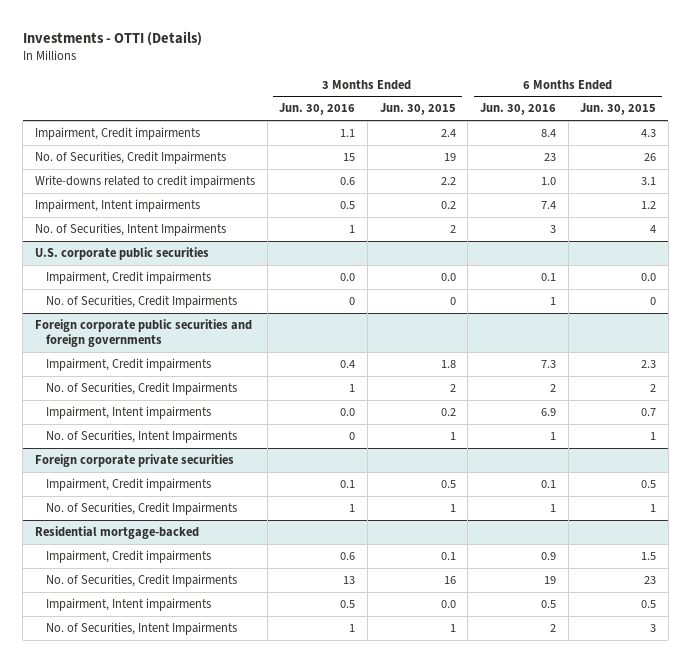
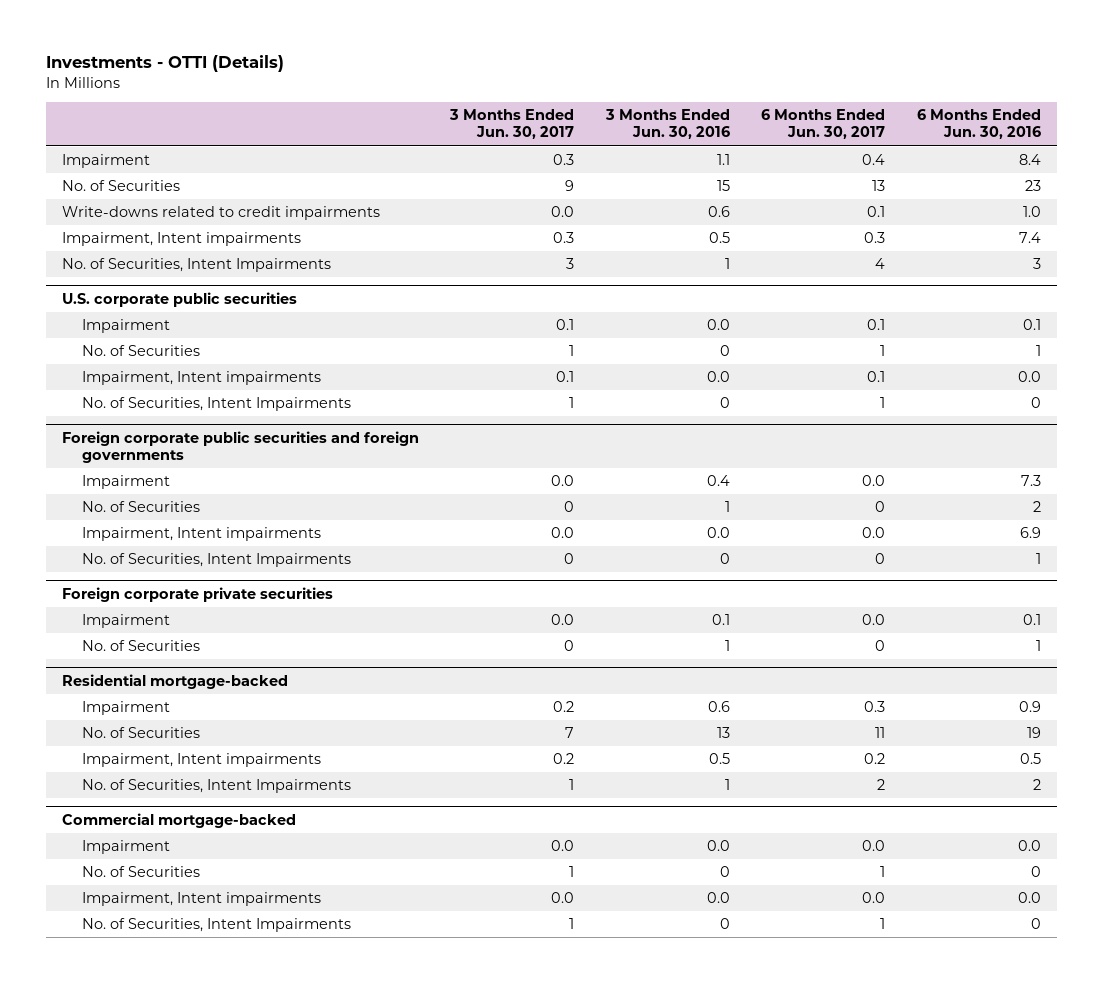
- | 3 Months Ended Jun. 30, 2016 | 3 Months Ended Jun. 30, 2015 | 6 Months Ended Jun. 30, 2016 | 6 Months Ended Jun. 30, 2015
+ | 3 Months Ended Jun. 30, 2017 | 3 Months Ended Jun. 30, 2016 | 6 Months Ended Jun. 30, 2017 | 6 Months Ended Jun. 30, 2016
- Impairment, Credit impairments | 1.1 | 2.4 | 8.4 | 4.3
- No. of Securities, Credit Impairments | 15 | 19 | 23 | 26
+ Impairment | 0.3 | 1.1 | 0.4 | 8.4
+ No. of Securities | 9 | 15 | 13 | 23
@ U.S. corporate public securities
- Impairment, Credit impairments | 0.0 | 0.0 | 0.1 | 0.0
- No. of Securities, Credit Impairments | 0 | 0 | 1 | 0
+ Impairment | 0.1 | 0.0 | 0.1 | 0.1
+ No. of Securities | 1 | 0 | 1 | 1
+ Impairment, Intent impairments | 0.1 | 0.0 | 0.1 | 0.0
+ No. of Securities, Intent Impairments | 1 | 0 | 1 | 0
@ Foreign corporate public securities and foreign governments
- Impairment, Credit impairments | 0.4 | 1.8 | 7.3 | 2.3
- No. of Securities, Credit Impairments | 1 | 2 | 2 | 2
+ Impairment | 0.0 | 0.4 | 0.0 | 7.3
+ No. of Securities | 0 | 1 | 0 | 2
@ Foreign corporate private securities
- Impairment, Credit impairments | 0.1 | 0.5 | 0.1 | 0.5
- No. of Securities, Credit Impairments | 1 | 1 | 1 | 1
+ Impairment | 0.0 | 0.1 | 0.0 | 0.1
+ No. of Securities | 0 | 1 | 0 | 1
@ Residential mortgage-backed
- Impairment, Credit impairments | 0.6 | 0.1 | 0.9 | 1.5
- No. of Securities, Credit Impairments | 13 | 16 | 19 | 23
+ Impairment | 0.2 | 0.6 | 0.3 | 0.9
+ No. of Securities | 7 | 13 | 11 | 19
+ Commercial mortgage-backed
+ Impairment | 0.0 | 0.0 | 0.0 | 0.0
+ No. of Securities | 1 | 0 | 1 | 0
+ Impairment, Intent impairments | 0.0 | 0.0 | 0.0 | 0.0
+ No. of Securities, Intent Impairments | 1 | 0 | 1 | 0

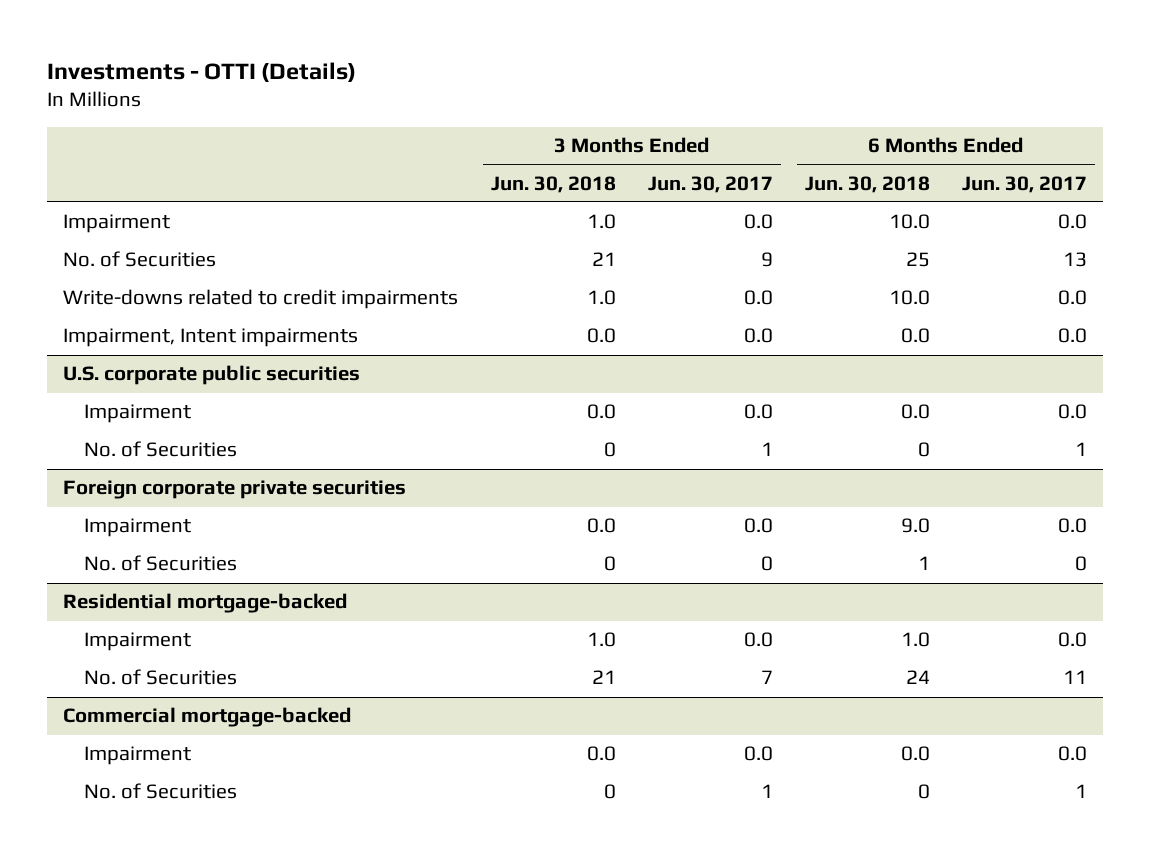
- | 3 Months Ended Jun. 30, 2017 | 3 Months Ended Jun. 30, 2016 | 6 Months Ended Jun. 30, 2017 | 6 Months Ended Jun. 30, 2016
+ | 3 Months Ended Jun. 30, 2018 | 3 Months Ended Jun. 30, 2017 | 6 Months Ended Jun. 30, 2018 | 6 Months Ended Jun. 30, 2017
- Impairment | 0.3 | 1.1 | 0.4 | 8.4
+ Impairment | 1.0 | 0.0 | 10.0 | 0.0
- Write-downs related to credit impairments | 0.0 | 0.6 | 0.1 | 1.0
- Impairment, Intent impairments | 0.3 | 0.5 | 0.3 | 7.4
- No. of Securities, Intent Impairments | 3 | 1 | 4 | 3
+ Write-downs related to credit impairments | 1.0 | 0.0 | 10.0 | 0.0
+ Impairment, Intent impairments | 0.0 | 0.0 | 0.0 | 0.0
@ U.S. corporate public securities
- Impairment | 0.1 | 0.0 | 0.1 | 0.1
- Impairment, Intent impairments | 0.1 | 0.0 | 0.1 | 0.0
- No. of Securities, Intent Impairments | 1 | 0 | 1 | 0
- Foreign corporate public securities and foreign governments
- No. of Securities | 0 | 1 | 0 | 2
- Impairment, Intent impairments | 0.0 | 0.0 | 0.0 | 6.9
- No. of Securities, Intent Impairments | 0 | 0 | 0 | 1
@ U.S. corporate public securities
moved down: No. of Securities | 0 | 1 | 0 | 1
@ Residential mortgage-backed
- Impairment | 0.2 | 0.6 | 0.3 | 0.9
+ Impairment | 1.0 | 0.0 | 1.0 | 0.0
- Impairment, Intent impairments | 0.2 | 0.5 | 0.2 | 0.5
- No. of Securities, Intent Impairments | 1 | 1 | 2 | 2
@ Commercial mortgage-backed
- Impairment, Intent impairments | 0.0 | 0.0 | 0.0 | 0.0
- No. of Securities, Intent Impairments | 1 | 0 | 1 | 0

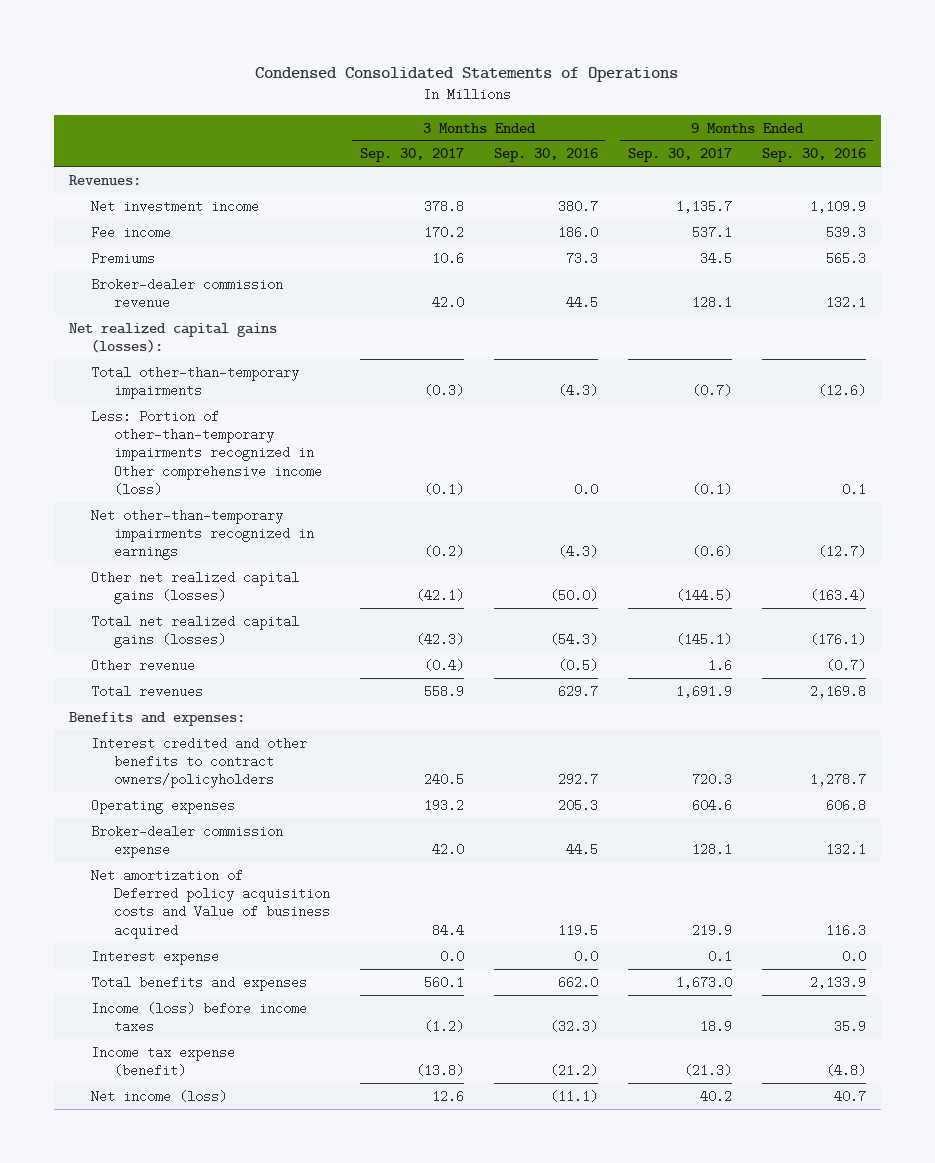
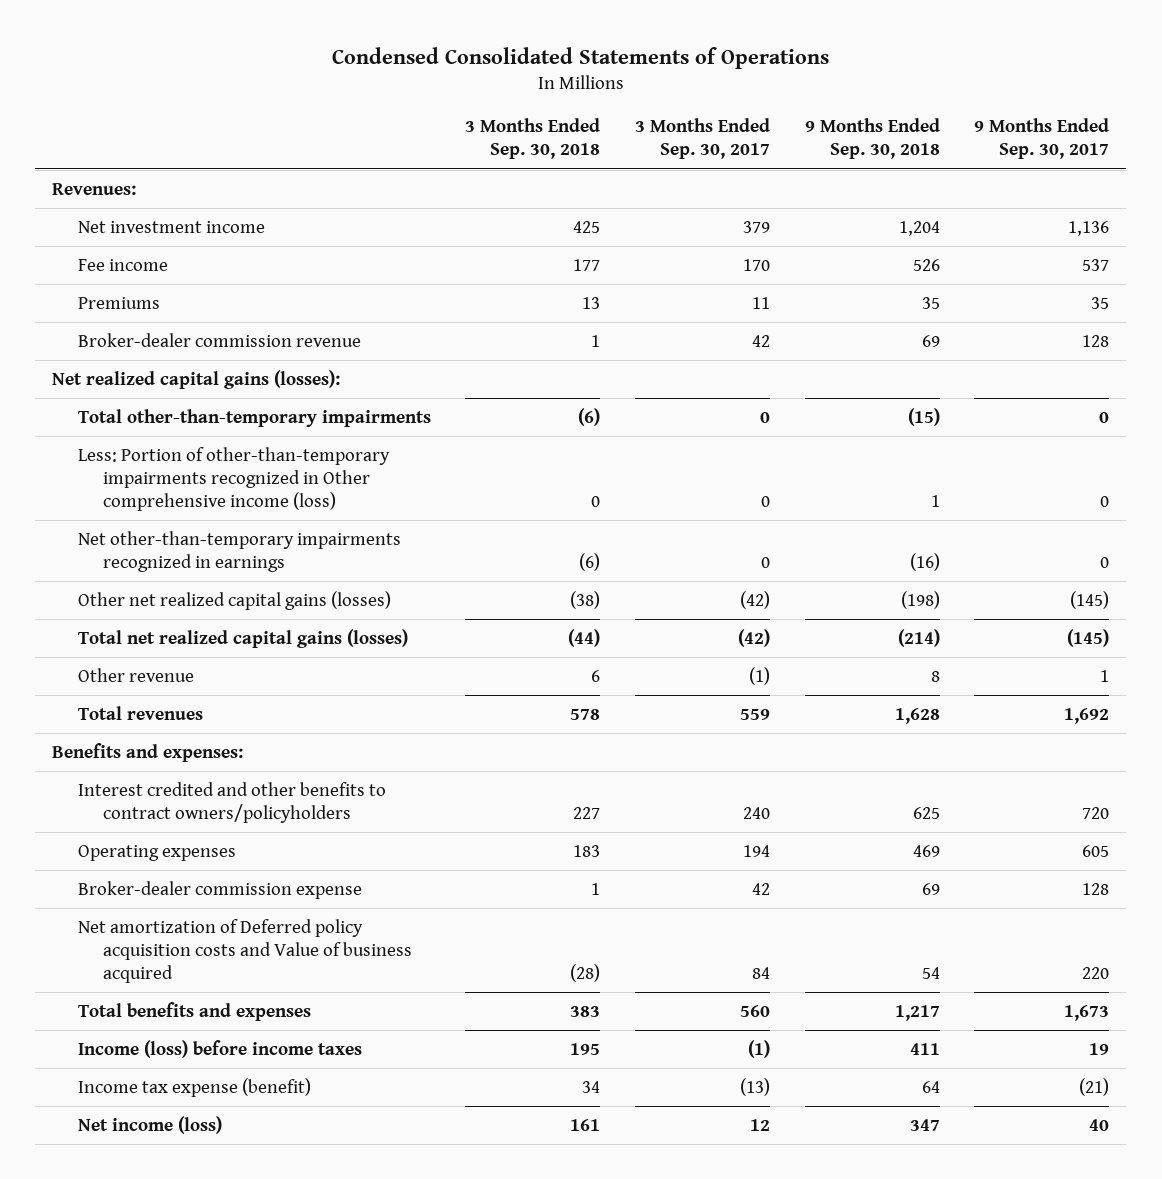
- | 3 Months Ended Sep. 30, 2017 | 3 Months Ended Sep. 30, 2016 | 9 Months Ended Sep. 30, 2017 | 9 Months Ended Sep. 30, 2016
+ | 3 Months Ended Sep. 30, 2018 | 3 Months Ended Sep. 30, 2017 | 9 Months Ended Sep. 30, 2018 | 9 Months Ended Sep. 30, 2017
- Net investment income | 378.8 | 380.7 | 1,135.7 | 1,109.9
- Fee income | 170.2 | 186.0 | 537.1 | 539.3
- Premiums | 10.6 | 73.3 | 34.5 | 565.3
- Broker-dealer commission revenue | 42.0 | 44.5 | 128.1 | 132.1
+ Net investment income | 425 | 379 | 1,204 | 1,136
+ Fee income | 177 | 170 | 526 | 537
+ Premiums | 13 | 11 | 35 | 35
+ Broker-dealer commission revenue | 1 | 42 | 69 | 128
- Total other-than-temporary impairments | (0.3) | (4.3) | (0.7) | (12.6)
- Less: Portion of other-than-temporary impairments recognized in Other comprehensive income (loss) | (0.1) | 0.0 | (0.1) | 0.1
- Net other-than-temporary impairments recognized in earnings | (0.2) | (4.3) | (0.6) | (12.7)
- Other net realized capital gains (losses) | (42.1) | (50.0) | (144.5) | (163.4)
- Total net realized capital gains (losses) | (42.3) | (54.3) | (145.1) | (176.1)
- Other revenue | (0.4) | (0.5) | 1.6 | (0.7)
- Total revenues | 558.9 | 629.7 | 1,691.9 | 2,169.8
+ Total other-than-temporary impairments | (6) | 0 | (15) | 0
+ Less: Portion of other-than-temporary impairments recognized in Other comprehensive income (loss) | 0 | 0 | 1 | 0
+ Net other-than-temporary impairments recognized in earnings | (6) | 0 | (16) | 0
+ Other net realized capital gains (losses) | (38) | (42) | (198) | (145)
+ Total net realized capital gains (losses) | (44) | (42) | (214) | (145)
+ Other revenue | 6 | (1) | 8 | 1
+ Total revenues | 578 | 559 | 1,628 | 1,692
- Interest credited and other benefits to contract owners/policyholders | 240.5 | 292.7 | 720.3 | 1,278.7
- Operating expenses | 193.2 | 205.3 | 604.6 | 606.8
- Broker-dealer commission expense | 42.0 | 44.5 | 128.1 | 132.1
- Net amortization of Deferred policy acquisition costs and Value of business acquired | 84.4 | 119.5 | 219.9 | 116.3
- Interest expense | 0.0 | 0.0 | 0.1 | 0.0
- Total benefits and expenses | 560.1 | 662.0 | 1,673.0 | 2,133.9
- Income (loss) before income taxes | (1.2) | (32.3) | 18.9 | 35.9
- Income tax expense (benefit) | (13.8) | (21.2) | (21.3) | (4.8)
- Net income (loss) | 12.6 | (11.1) | 40.2 | 40.7
+ Interest credited and other benefits to contract owners/policyholders | 227 | 240 | 625 | 720
+ Operating expenses | 183 | 194 | 469 | 605
+ Broker-dealer commission expense | 1 | 42 | 69 | 128
+ Net amortization of Deferred policy acquisition costs and Value of business acquired | (28) | 84 | 54 | 220
+ Total benefits and expenses | 383 | 560 | 1,217 | 1,673
+ Income (loss) before income taxes | 195 | (1) | 411 | 19
+ Income tax expense (benefit) | 34 | (13) | 64 | (21)
+ Net income (loss) | 161 | 12 | 347 | 40

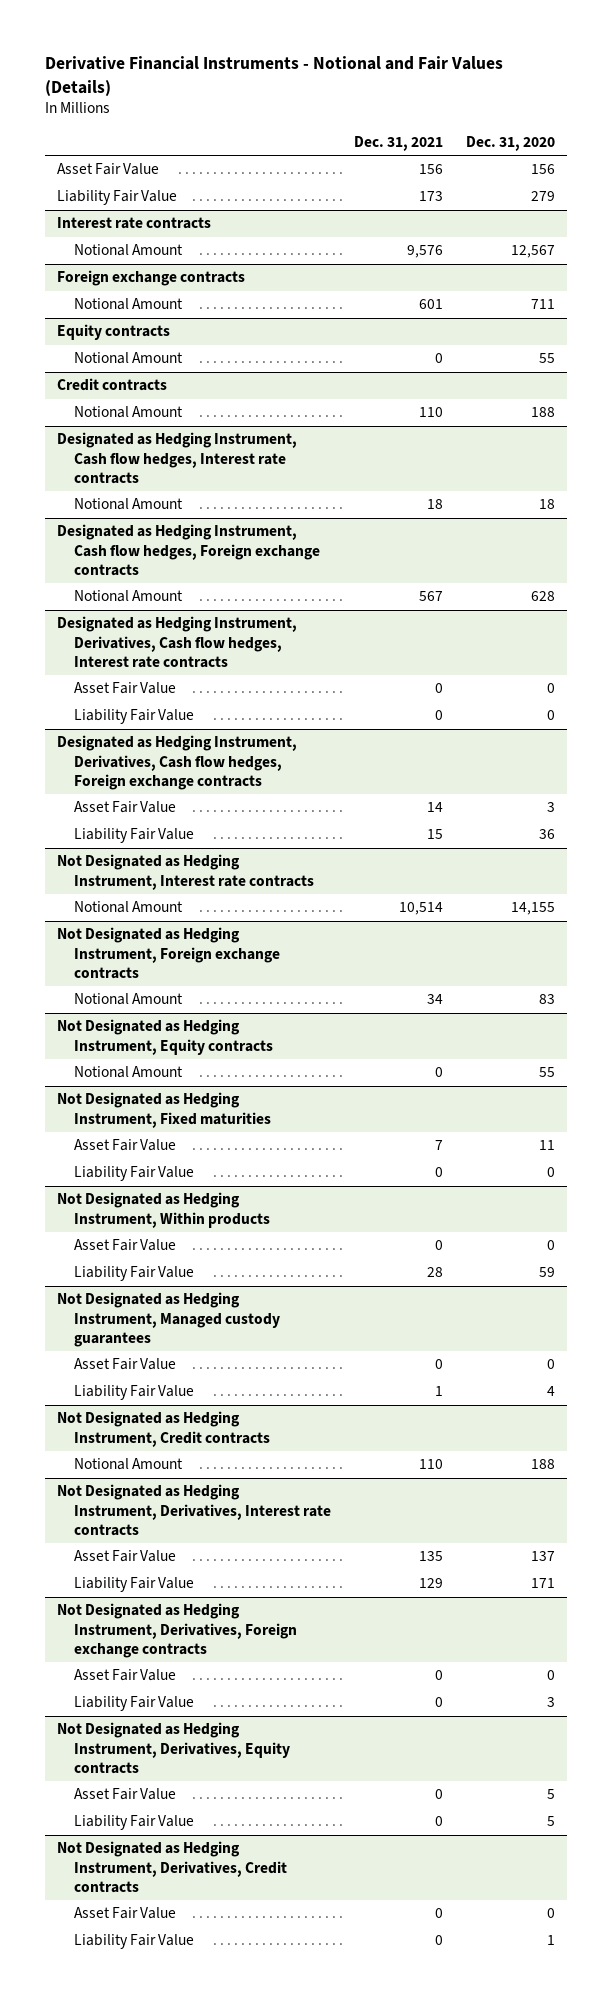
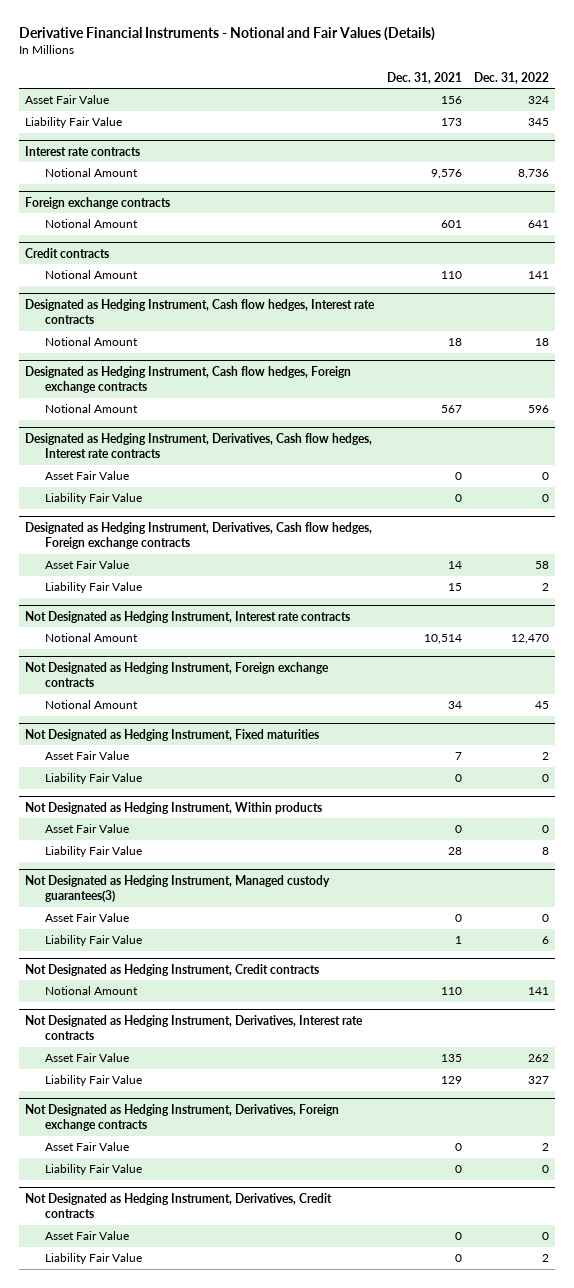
- | Dec. 31, 2021 | Dec. 31, 2020
+ | Dec. 31, 2021 | Dec. 31, 2022
- Equity contracts
- Notional Amount | 0 | 55
- Not Designated as Hedging Instrument, Equity contracts
- Notional Amount | 0 | 55
- Not Designated as Hedging Instrument, Managed custody guarantees
+ Not Designated as Hedging Instrument, Managed custody guarantees(3)
- Not Designated as Hedging Instrument, Derivatives, Equity contracts
- Asset Fair Value | 0 | 5
- Liability Fair Value | 0 | 5

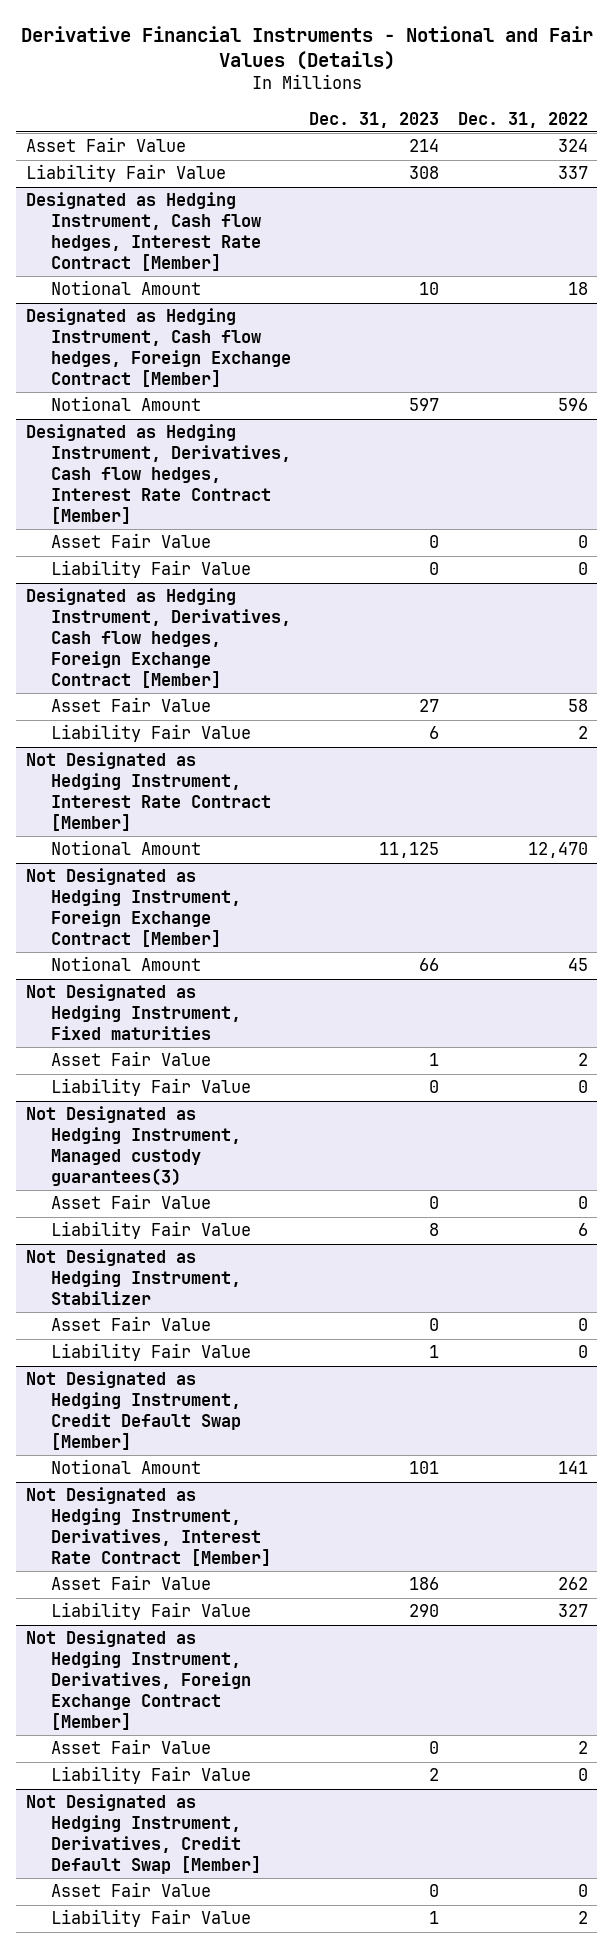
- | Dec. 31, 2021 | Dec. 31, 2022
+ | Dec. 31, 2023 | Dec. 31, 2022
- Liability Fair Value | 173 | 345
- Interest rate contracts
- Notional Amount | 9,576 | 8,736
- Foreign exchange contracts
- Notional Amount | 601 | 641
- Credit contracts
- Notional Amount | 110 | 141
- Designated as Hedging Instrument, Cash flow hedges, Interest rate contracts
+ Liability Fair Value | 308 | 337
+ Designated as Hedging Instrument, Cash flow hedges, Interest Rate Contract [Member]
- Designated as Hedging Instrument, Cash flow hedges, Foreign exchange contracts
+ Designated as Hedging Instrument, Cash flow hedges, Foreign Exchange Contract [Member]
- Designated as Hedging Instrument, Derivatives, Cash flow hedges, Interest rate contracts
+ Designated as Hedging Instrument, Derivatives, Cash flow hedges, Interest Rate Contract [Member]
- Designated as Hedging Instrument, Derivatives, Cash flow hedges, Foreign exchange contracts
+ Designated as Hedging Instrument, Derivatives, Cash flow hedges, Foreign Exchange Contract [Member]
- Not Designated as Hedging Instrument, Interest rate contracts
+ Not Designated as Hedging Instrument, Interest Rate Contract [Member]
- Not Designated as Hedging Instrument, Foreign exchange contracts
+ Not Designated as Hedging Instrument, Foreign Exchange Contract [Member]
- Not Designated as Hedging Instrument, Within products
- Asset Fair Value | 0 | 0
- Liability Fair Value | 28 | 8
- Not Designated as Hedging Instrument, Credit contracts
+ Not Designated as Hedging Instrument, Stabilizer
+ Asset Fair Value | 0 | 0
+ Liability Fair Value | 1 | 0
+ Not Designated as Hedging Instrument, Credit Default Swap [Member]
- Not Designated as Hedging Instrument, Derivatives, Interest rate contracts
+ Not Designated as Hedging Instrument, Derivatives, Interest Rate Contract [Member]
- Not Designated as Hedging Instrument, Derivatives, Foreign exchange contracts
+ Not Designated as Hedging Instrument, Derivatives, Foreign Exchange Contract [Member]
- Not Designated as Hedging Instrument, Derivatives, Credit contracts
+ Not Designated as Hedging Instrument, Derivatives, Credit Default Swap [Member]

